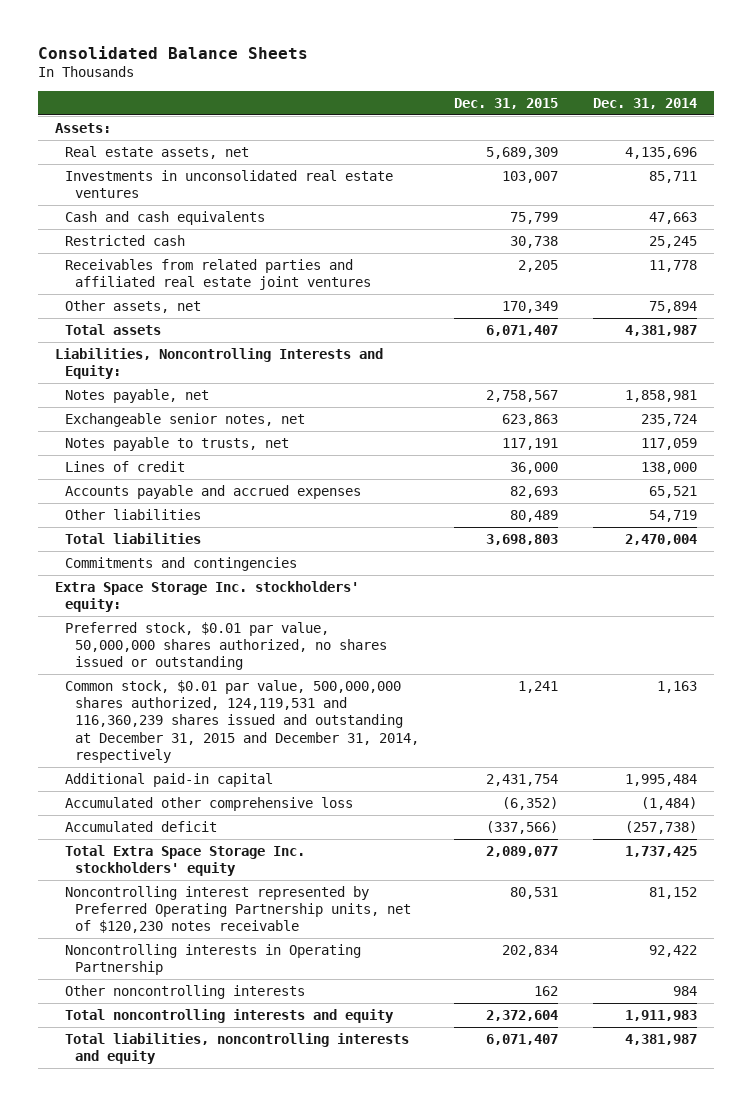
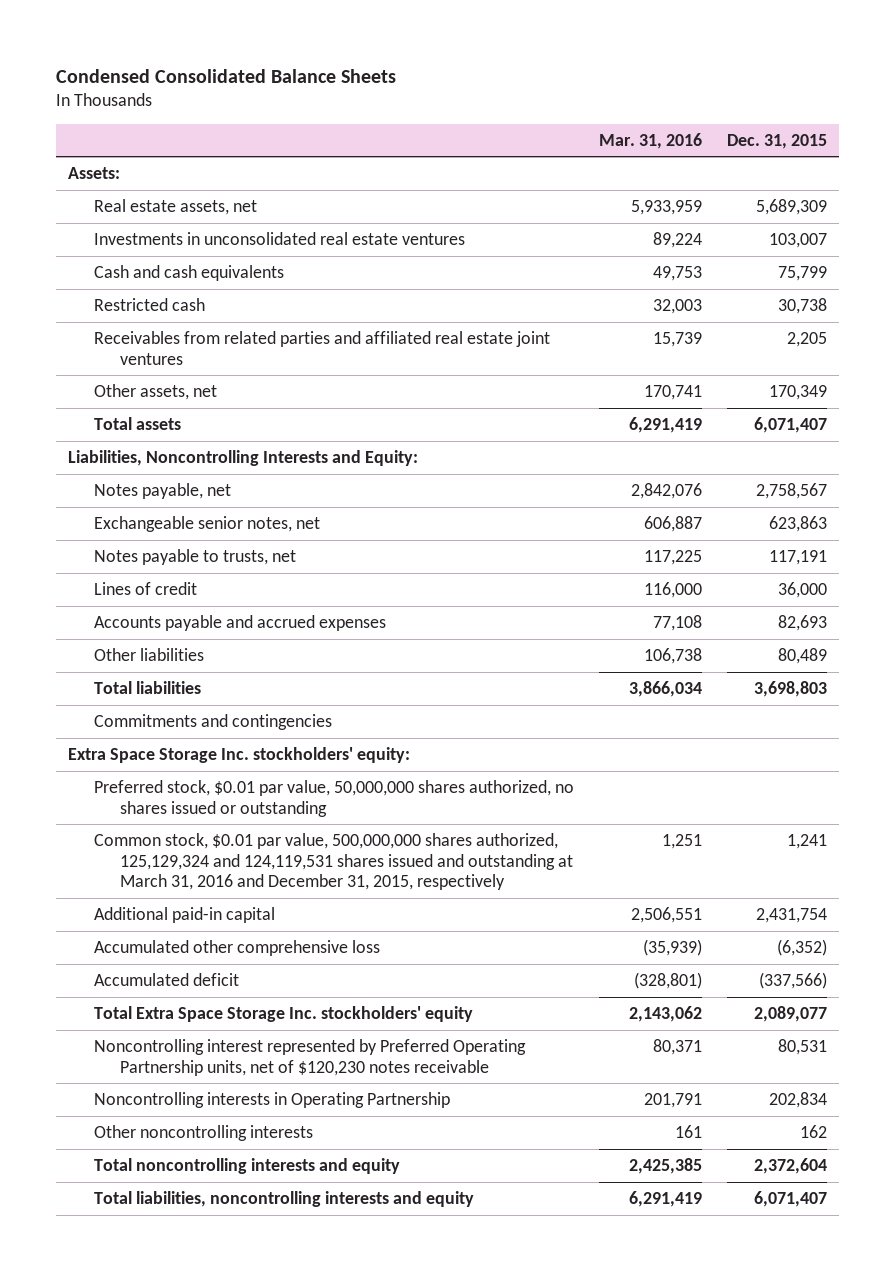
- Consolidated Balance Sheets
+ Condensed Consolidated Balance Sheets
- | Dec. 31, 2015 | Dec. 31, 2014
+ | Mar. 31, 2016 | Dec. 31, 2015
- Common stock, $0.01 par value, 500,000,000 shares authorized, 124,119,531 and 116,360,239 shares issued and outstanding at December 31, 2015 and December 31, 2014, respectively | 1,241 | 1,163
+ Common stock, $0.01 par value, 500,000,000 shares authorized, 125,129,324 and 124,119,531 shares issued and outstanding at March 31, 2016 and December 31, 2015, respectively | 1,251 | 1,241

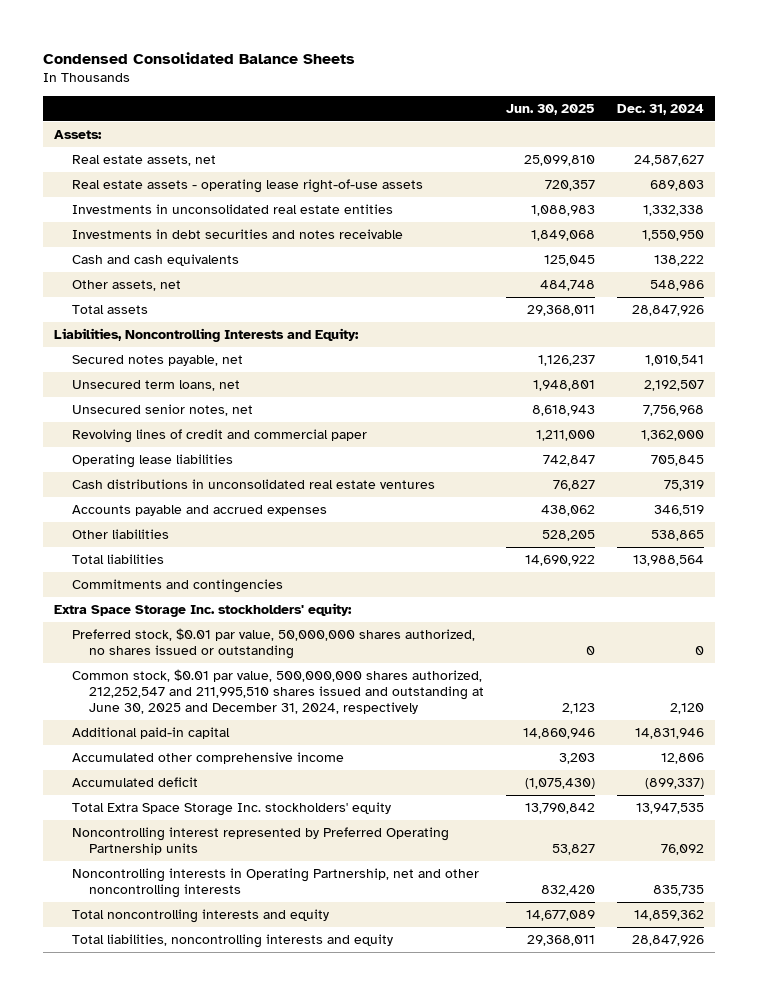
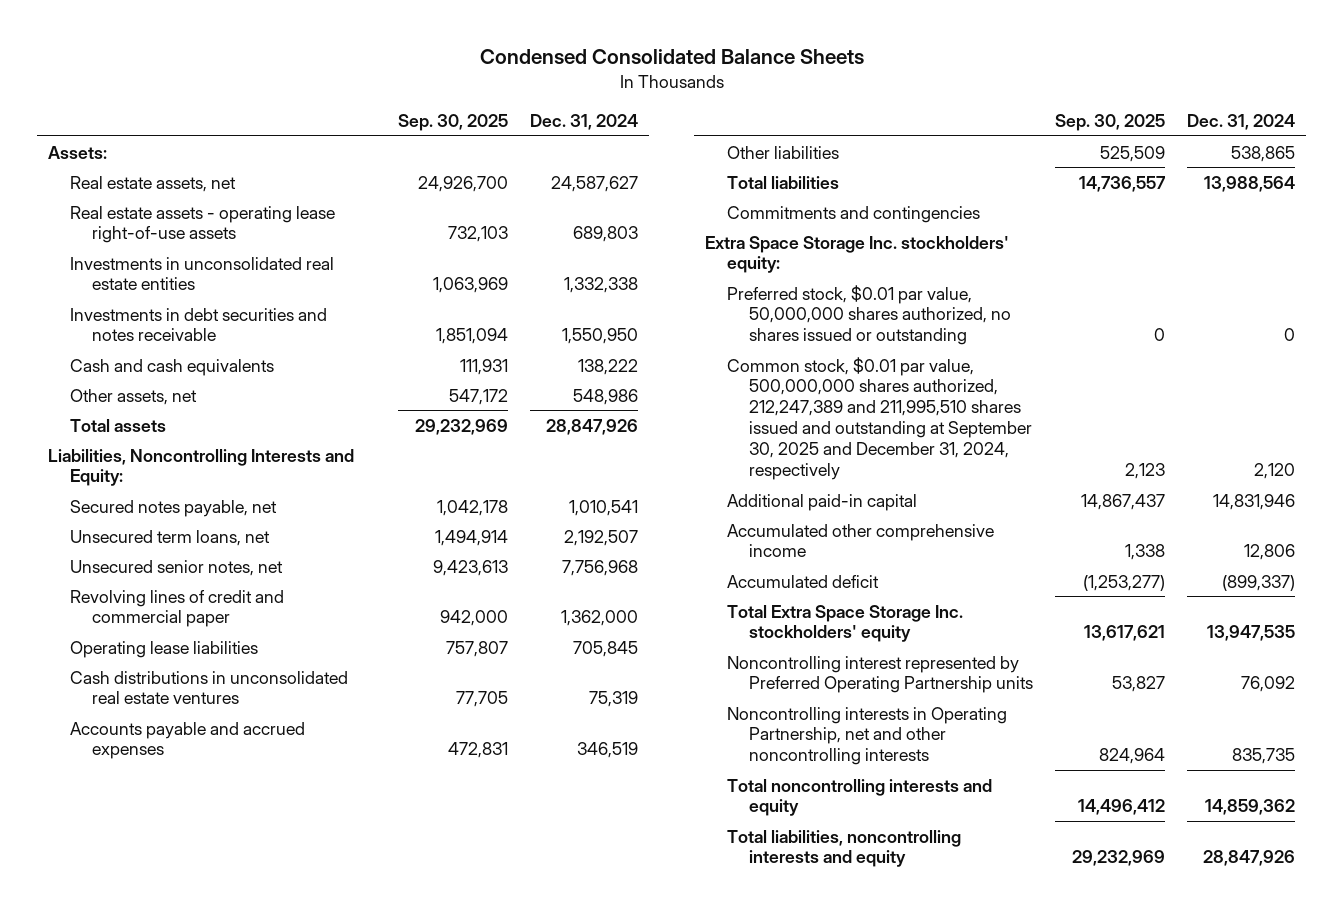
- | Jun. 30, 2025 | Dec. 31, 2024
+ | Sep. 30, 2025 | Dec. 31, 2024
- Common stock, $0.01 par value, 500,000,000 shares authorized, 212,252,547 and 211,995,510 shares issued and outstanding at June 30, 2025 and December 31, 2024, respectively | 2,123 | 2,120
+ Common stock, $0.01 par value, 500,000,000 shares authorized, 212,247,389 and 211,995,510 shares issued and outstanding at September 30, 2025 and December 31, 2024, respectively | 2,123 | 2,120

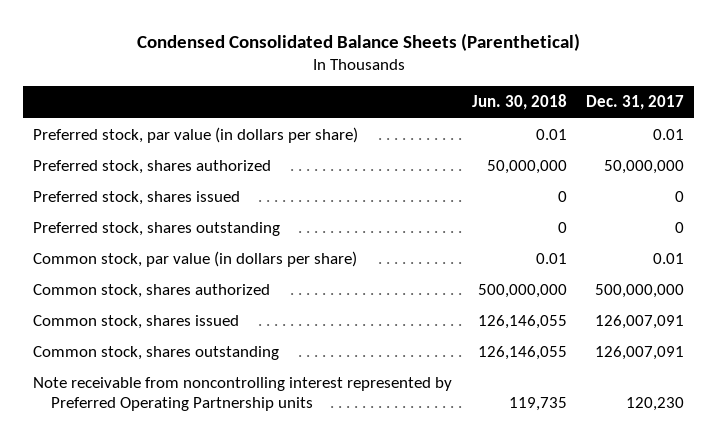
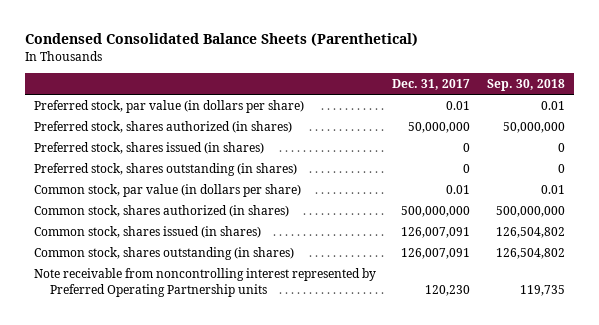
- | Jun. 30, 2018 | Dec. 31, 2017
+ | Dec. 31, 2017 | Sep. 30, 2018
- Preferred stock, shares authorized | 50,000,000 | 50,000,000
- Preferred stock, shares issued | 0 | 0
- Preferred stock, shares outstanding | 0 | 0
+ Preferred stock, shares authorized (in shares) | 50,000,000 | 50,000,000
+ Preferred stock, shares issued (in shares) | 0 | 0
+ Preferred stock, shares outstanding (in shares) | 0 | 0
- Common stock, shares authorized | 500,000,000 | 500,000,000
- Common stock, shares issued | 126,146,055 | 126,007,091
- Common stock, shares outstanding | 126,146,055 | 126,007,091
+ Common stock, shares authorized (in shares) | 500,000,000 | 500,000,000
+ Common stock, shares issued (in shares) | 126,007,091 | 126,504,802
+ Common stock, shares outstanding (in shares) | 126,007,091 | 126,504,802

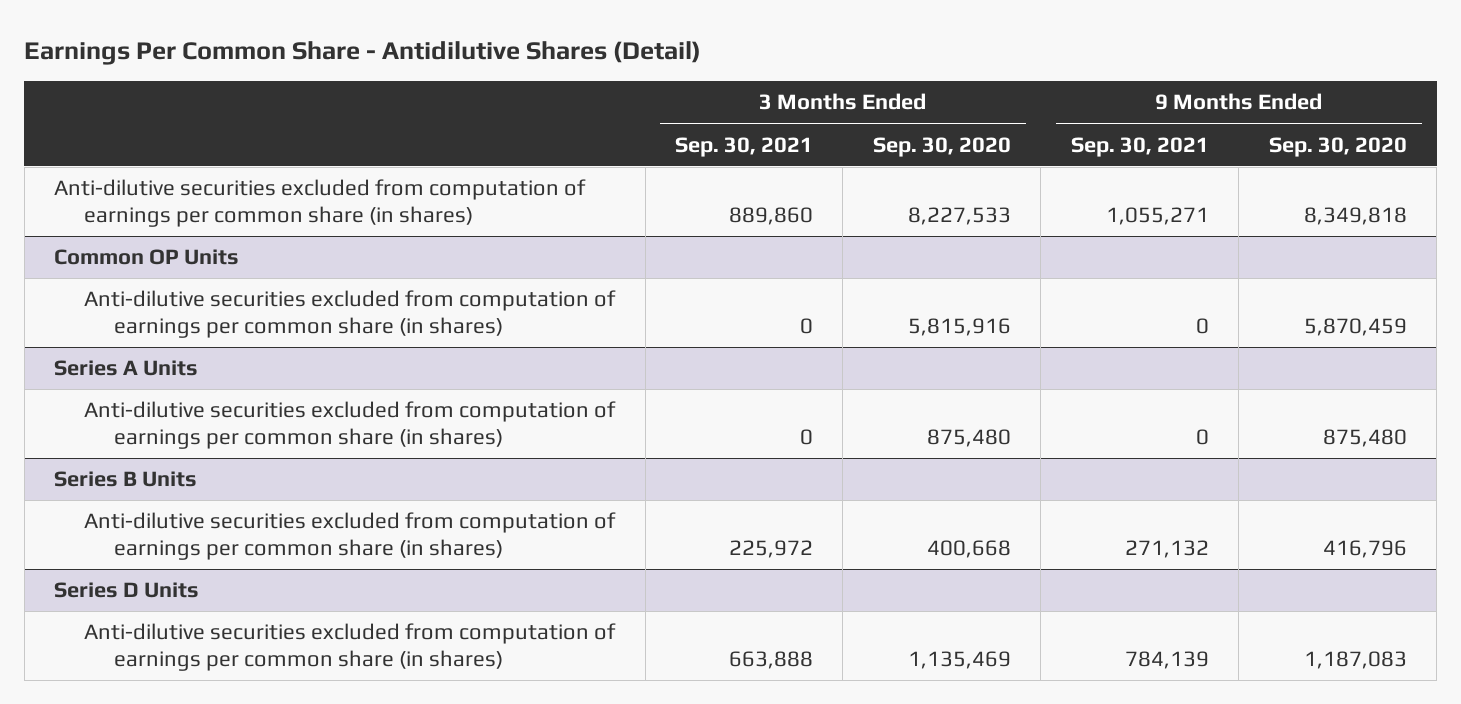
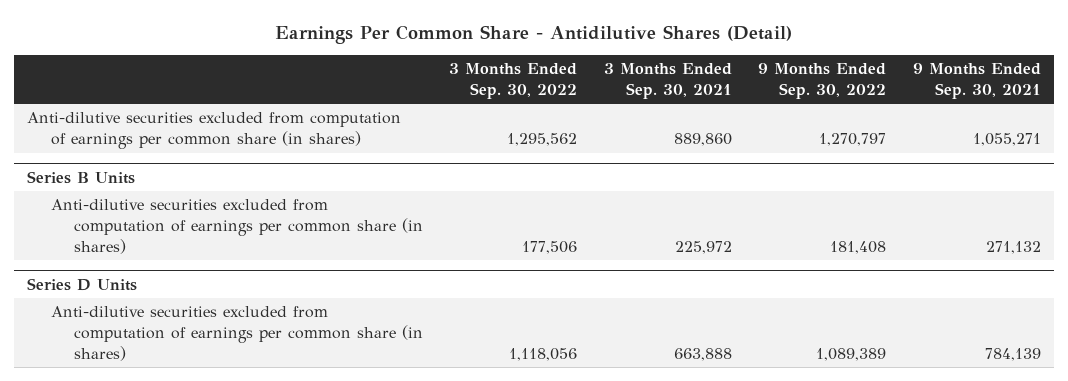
- | 3 Months Ended Sep. 30, 2021 | 3 Months Ended Sep. 30, 2020 | 9 Months Ended Sep. 30, 2021 | 9 Months Ended Sep. 30, 2020
+ | 3 Months Ended Sep. 30, 2022 | 3 Months Ended Sep. 30, 2021 | 9 Months Ended Sep. 30, 2022 | 9 Months Ended Sep. 30, 2021
- Common OP Units
- Anti-dilutive securities excluded from computation of earnings per common share (in shares) | 0 | 5,815,916 | 0 | 5,870,459
- Series A Units
- Anti-dilutive securities excluded from computation of earnings per common share (in shares) | 0 | 875,480 | 0 | 875,480

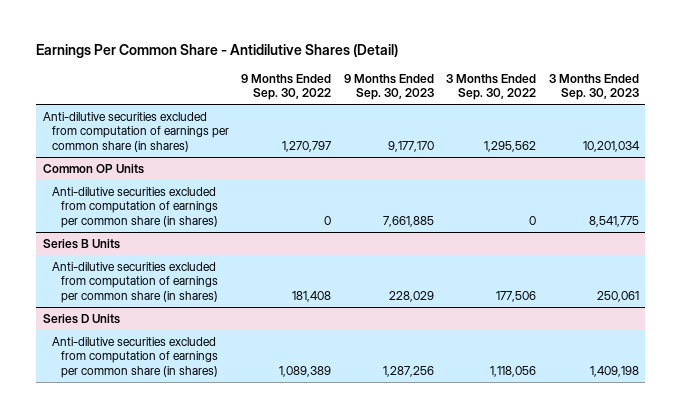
- | 3 Months Ended Sep. 30, 2022 | 3 Months Ended Sep. 30, 2021 | 9 Months Ended Sep. 30, 2022 | 9 Months Ended Sep. 30, 2021
+ | 9 Months Ended Sep. 30, 2022 | 9 Months Ended Sep. 30, 2023 | 3 Months Ended Sep. 30, 2022 | 3 Months Ended Sep. 30, 2023
+ Common OP Units
+ Anti-dilutive securities excluded from computation of earnings per common share (in shares) | 0 | 7,661,885 | 0 | 8,541,775

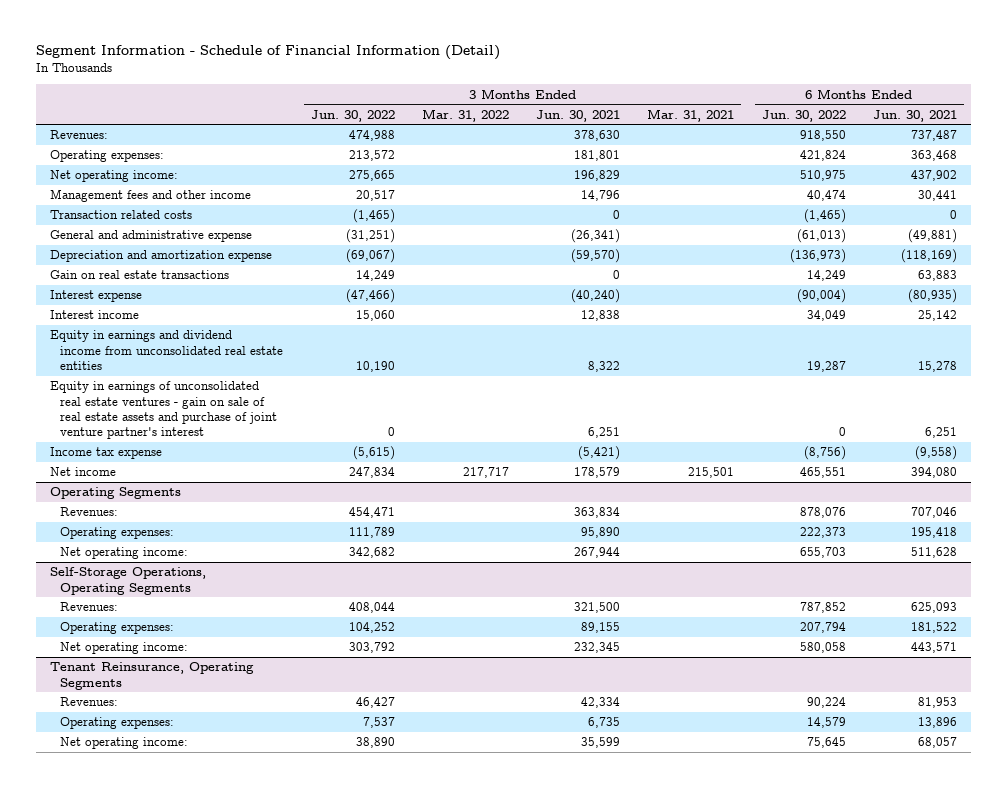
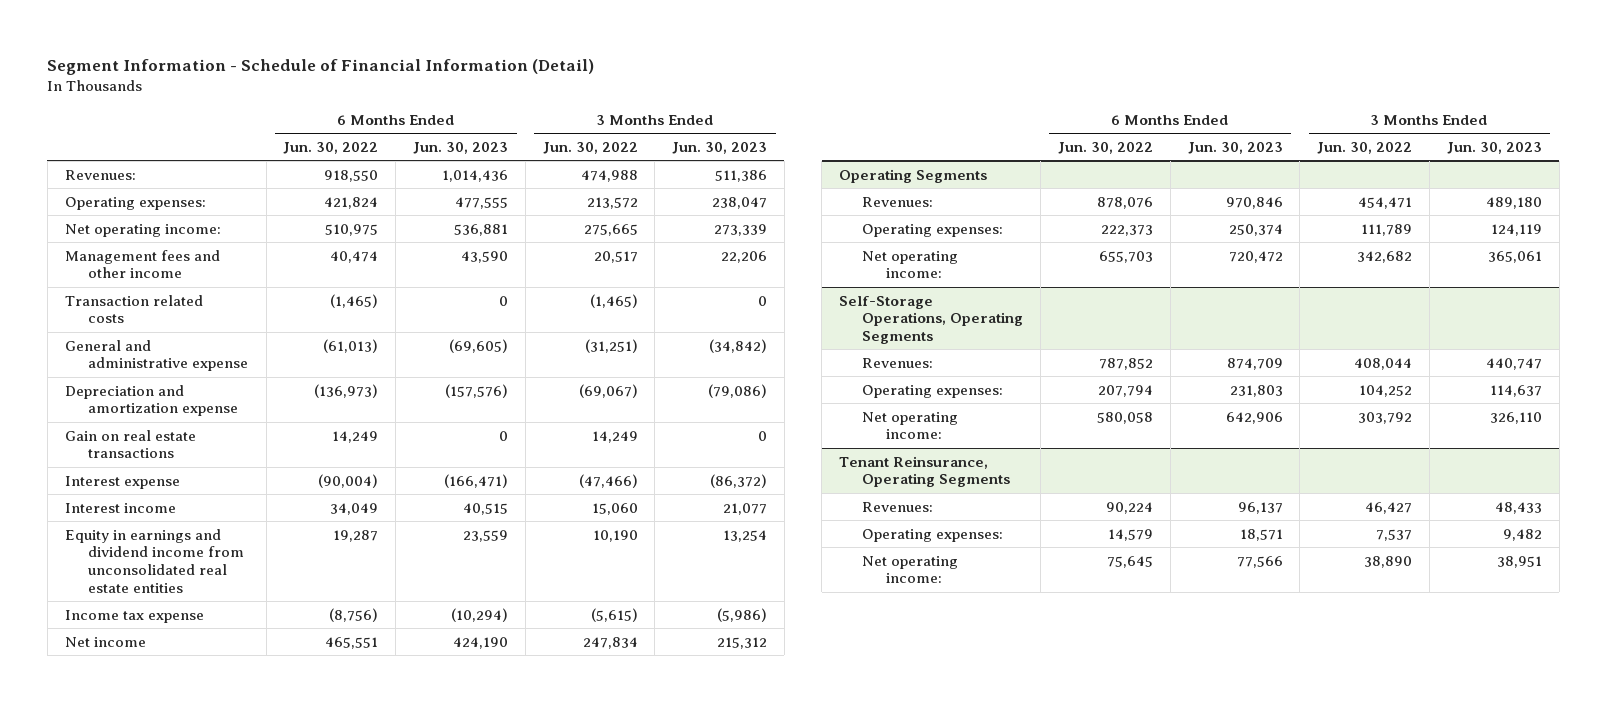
- | 3 Months Ended Jun. 30, 2022 | 3 Months Ended Mar. 31, 2022 | 3 Months Ended Jun. 30, 2021 | 3 Months Ended Mar. 31, 2021 | 6 Months Ended Jun. 30, 2022 | 6 Months Ended Jun. 30, 2021
+ | 6 Months Ended Jun. 30, 2022 | 6 Months Ended Jun. 30, 2023 | 3 Months Ended Jun. 30, 2022 | 3 Months Ended Jun. 30, 2023
- Equity in earnings of unconsolidated real estate ventures - gain on sale of real estate assets and purchase of joint venture partner's interest | 0 | | 6,251 | | 0 | 6,251

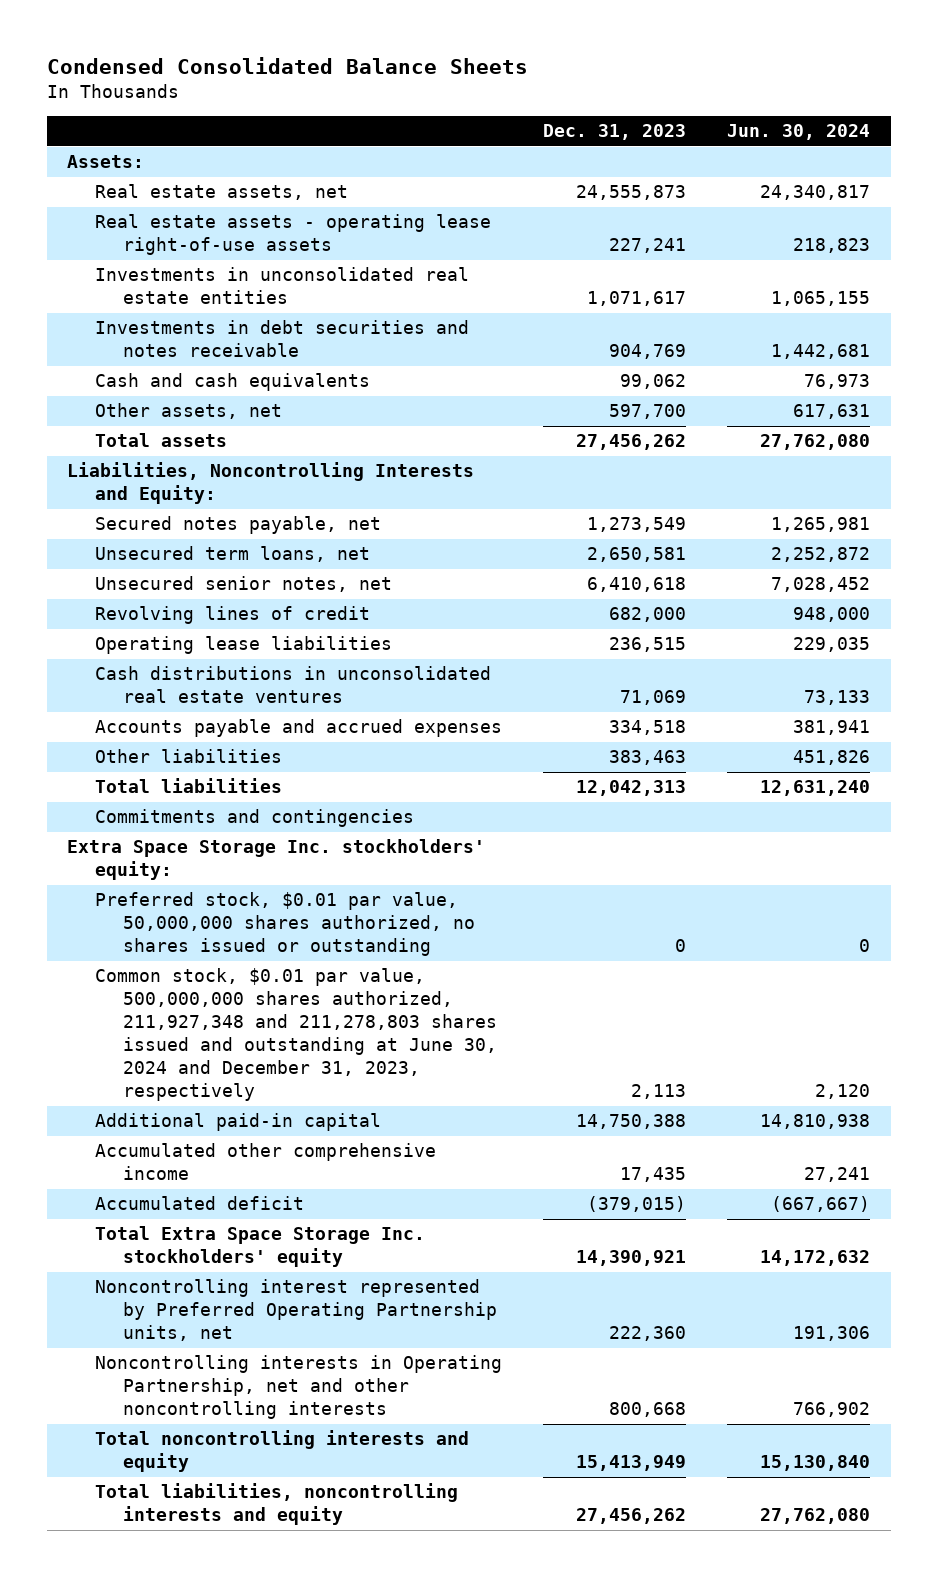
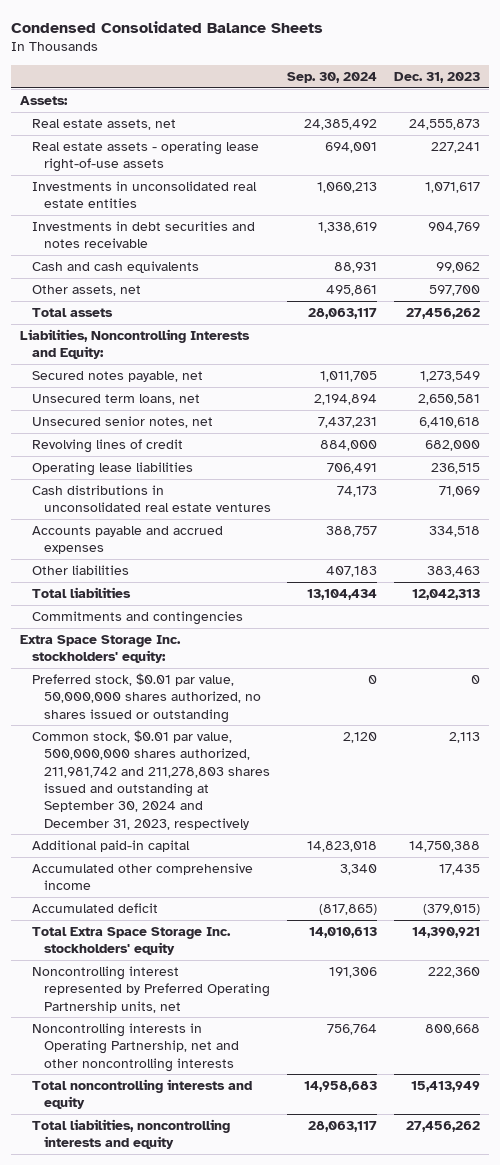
- | Dec. 31, 2023 | Jun. 30, 2024
+ | Sep. 30, 2024 | Dec. 31, 2023
- Common stock, $0.01 par value, 500,000,000 shares authorized, 211,927,348 and 211,278,803 shares issued and outstanding at June 30, 2024 and December 31, 2023, respectively | 2,113 | 2,120
+ Common stock, $0.01 par value, 500,000,000 shares authorized, 211,981,742 and 211,278,803 shares issued and outstanding at September 30, 2024 and December 31, 2023, respectively | 2,120 | 2,113

